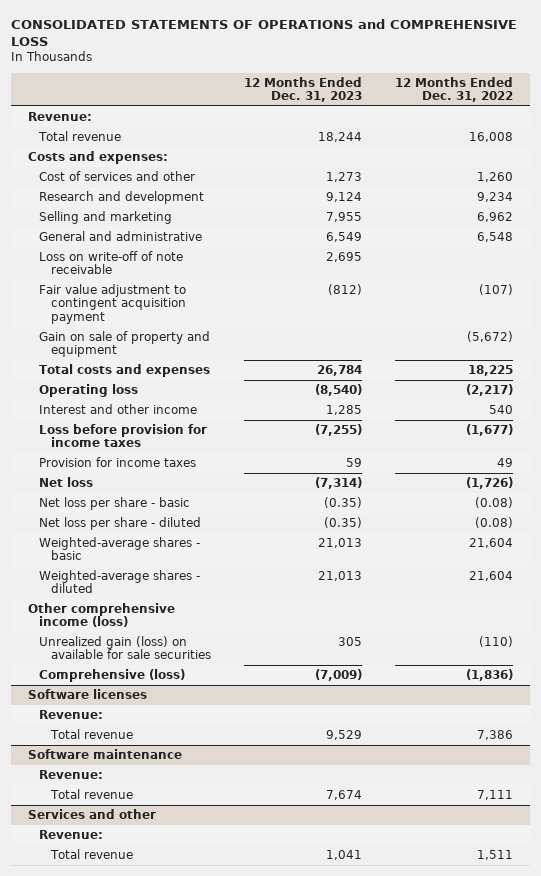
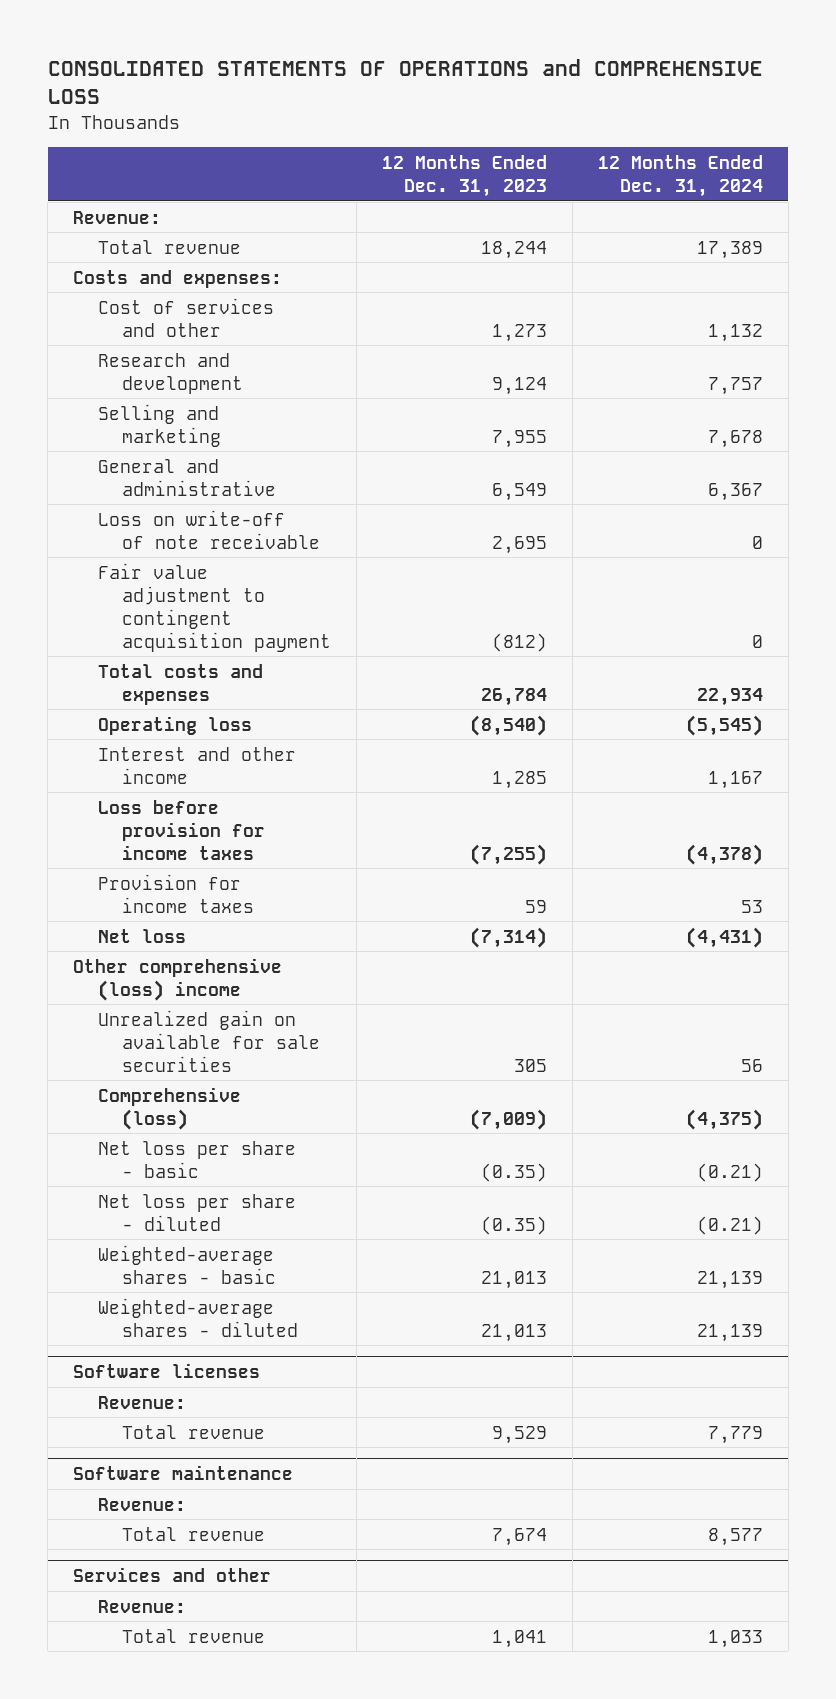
- | 12 Months Ended Dec. 31, 2023 | 12 Months Ended Dec. 31, 2022
+ | 12 Months Ended Dec. 31, 2023 | 12 Months Ended Dec. 31, 2024
- Gain on sale of property and equipment | | (5,672)
+ Other comprehensive (loss) income
+ Unrealized gain on available for sale securities | 305 | 56
moved up: Comprehensive (loss) | (7,009) | (4,375)
- Other comprehensive income (loss)
- Unrealized gain (loss) on available for sale securities | 305 | (110)

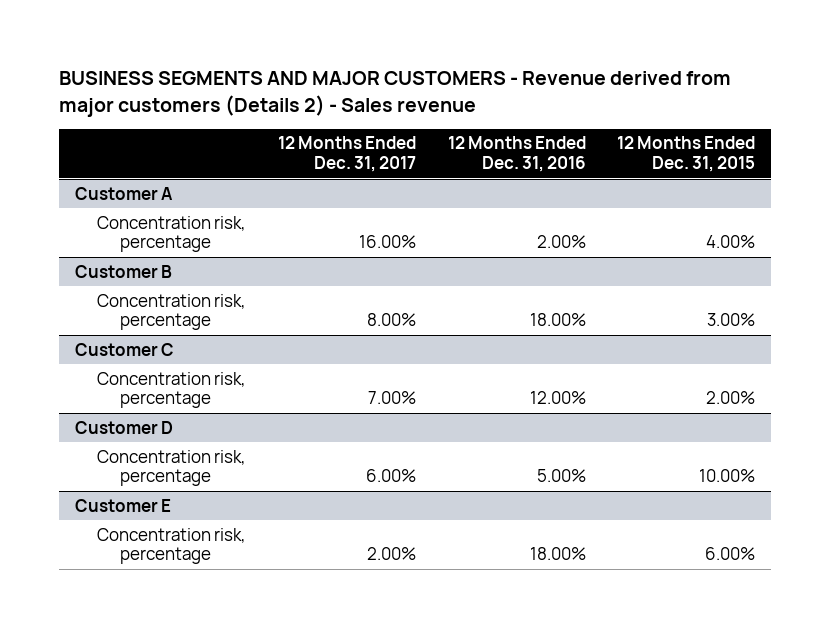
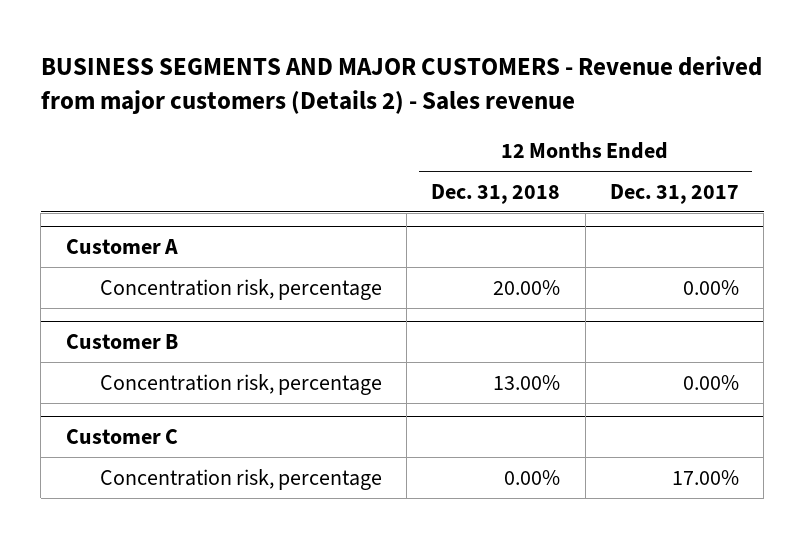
- | 12 Months Ended Dec. 31, 2017 | 12 Months Ended Dec. 31, 2016 | 12 Months Ended Dec. 31, 2015
+ | 12 Months Ended Dec. 31, 2018 | 12 Months Ended Dec. 31, 2017
@ Customer A
- Concentration risk, percentage | 16.00% | 2.00% | 4.00%
+ Concentration risk, percentage | 20.00% | 0.00%
@ Customer B
- Concentration risk, percentage | 8.00% | 18.00% | 3.00%
+ Concentration risk, percentage | 13.00% | 0.00%
@ Customer C
- Concentration risk, percentage | 7.00% | 12.00% | 2.00%
- Customer D
- Concentration risk, percentage | 6.00% | 5.00% | 10.00%
- Customer E
- Concentration risk, percentage | 2.00% | 18.00% | 6.00%
@ Customer C
+ Concentration risk, percentage | 0.00% | 17.00%

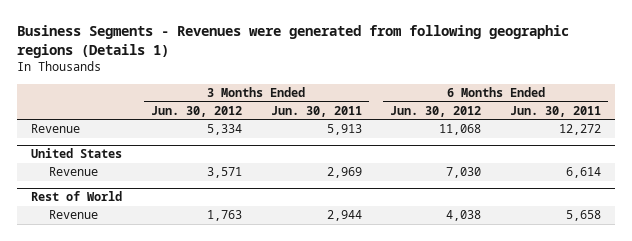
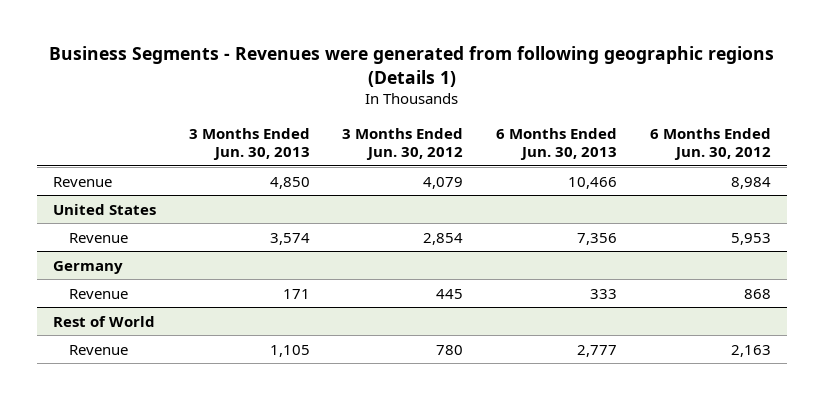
- | 3 Months Ended Jun. 30, 2012 | 3 Months Ended Jun. 30, 2011 | 6 Months Ended Jun. 30, 2012 | 6 Months Ended Jun. 30, 2011
+ | 3 Months Ended Jun. 30, 2013 | 3 Months Ended Jun. 30, 2012 | 6 Months Ended Jun. 30, 2013 | 6 Months Ended Jun. 30, 2012
- Revenue | 5,334 | 5,913 | 11,068 | 12,272
+ Revenue | 4,850 | 4,079 | 10,466 | 8,984
@ United States
- Revenue | 3,571 | 2,969 | 7,030 | 6,614
+ Revenue | 3,574 | 2,854 | 7,356 | 5,953
+ Germany
+ Revenue | 171 | 445 | 333 | 868
@ Rest of World
- Revenue | 1,763 | 2,944 | 4,038 | 5,658
+ Revenue | 1,105 | 780 | 2,777 | 2,163

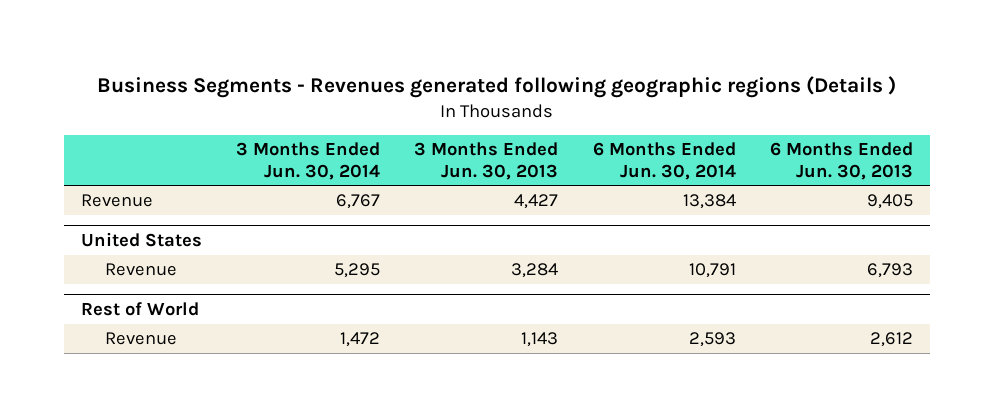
- Business Segments - Revenues were generated from following geographic regions (Details 1)
+ Business Segments - Revenues generated following geographic regions (Details )
- | 3 Months Ended Jun. 30, 2013 | 3 Months Ended Jun. 30, 2012 | 6 Months Ended Jun. 30, 2013 | 6 Months Ended Jun. 30, 2012
+ | 3 Months Ended Jun. 30, 2014 | 3 Months Ended Jun. 30, 2013 | 6 Months Ended Jun. 30, 2014 | 6 Months Ended Jun. 30, 2013
- Revenue | 4,850 | 4,079 | 10,466 | 8,984
+ Revenue | 6,767 | 4,427 | 13,384 | 9,405
@ United States
- Revenue | 3,574 | 2,854 | 7,356 | 5,953
- Germany
- Revenue | 171 | 445 | 333 | 868
@ United States
+ Revenue | 5,295 | 3,284 | 10,791 | 6,793
@ Rest of World
- Revenue | 1,105 | 780 | 2,777 | 2,163
+ Revenue | 1,472 | 1,143 | 2,593 | 2,612

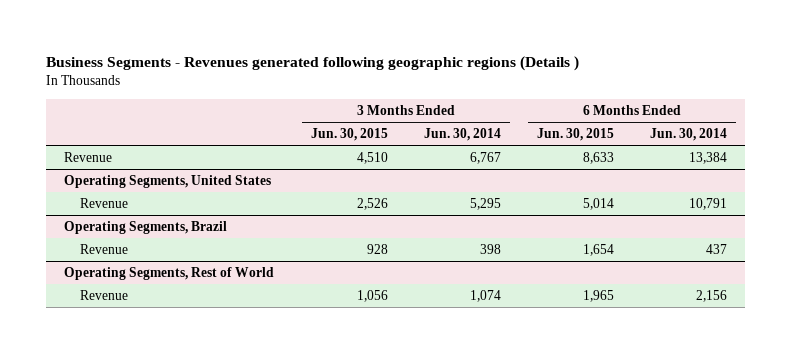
- | 3 Months Ended Jun. 30, 2014 | 3 Months Ended Jun. 30, 2013 | 6 Months Ended Jun. 30, 2014 | 6 Months Ended Jun. 30, 2013
+ | 3 Months Ended Jun. 30, 2015 | 3 Months Ended Jun. 30, 2014 | 6 Months Ended Jun. 30, 2015 | 6 Months Ended Jun. 30, 2014
- United States
+ Operating Segments, United States
- Rest of World
- Revenue | 1,472 | 1,143 | 2,593 | 2,612
+ Operating Segments, Brazil
+ Revenue | 928 | 398 | 1,654 | 437
+ Operating Segments, Rest of World
+ Revenue | 1,056 | 1,074 | 1,965 | 2,156

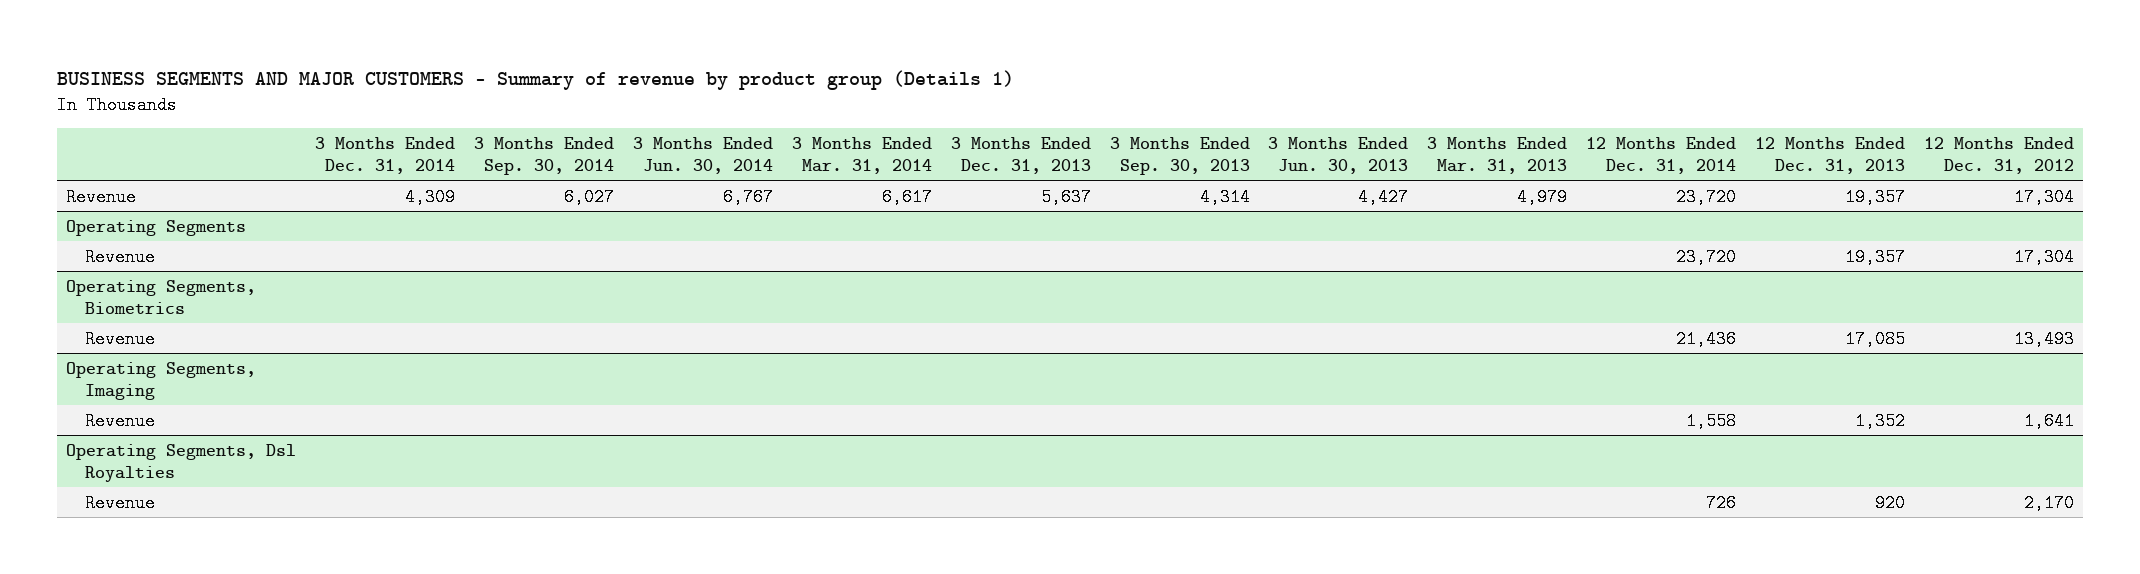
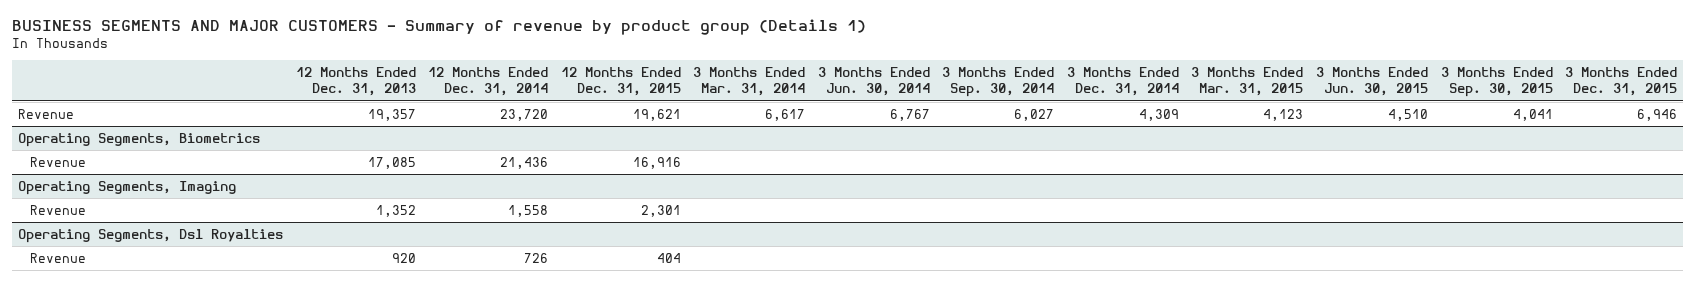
- | 3 Months Ended Dec. 31, 2014 | 3 Months Ended Sep. 30, 2014 | 3 Months Ended Jun. 30, 2014 | 3 Months Ended Mar. 31, 2014 | 3 Months Ended Dec. 31, 2013 | 3 Months Ended Sep. 30, 2013 | 3 Months Ended Jun. 30, 2013 | 3 Months Ended Mar. 31, 2013 | 12 Months Ended Dec. 31, 2014 | 12 Months Ended Dec. 31, 2013 | 12 Months Ended Dec. 31, 2012
+ | 12 Months Ended Dec. 31, 2013 | 12 Months Ended Dec. 31, 2014 | 12 Months Ended Dec. 31, 2015 | 3 Months Ended Mar. 31, 2014 | 3 Months Ended Jun. 30, 2014 | 3 Months Ended Sep. 30, 2014 | 3 Months Ended Dec. 31, 2014 | 3 Months Ended Mar. 31, 2015 | 3 Months Ended Jun. 30, 2015 | 3 Months Ended Sep. 30, 2015 | 3 Months Ended Dec. 31, 2015
- Operating Segments
- Revenue | | | | | | | | | 23,720 | 19,357 | 17,304

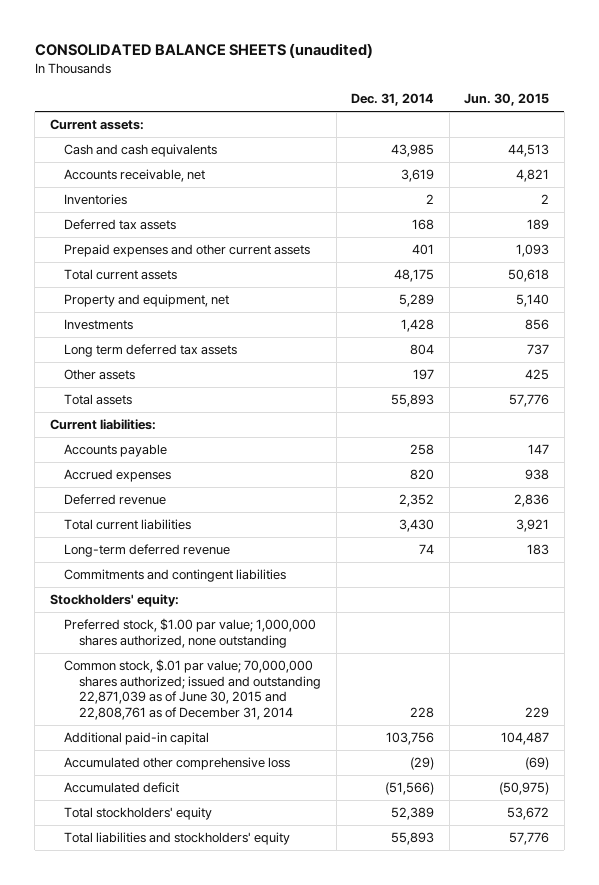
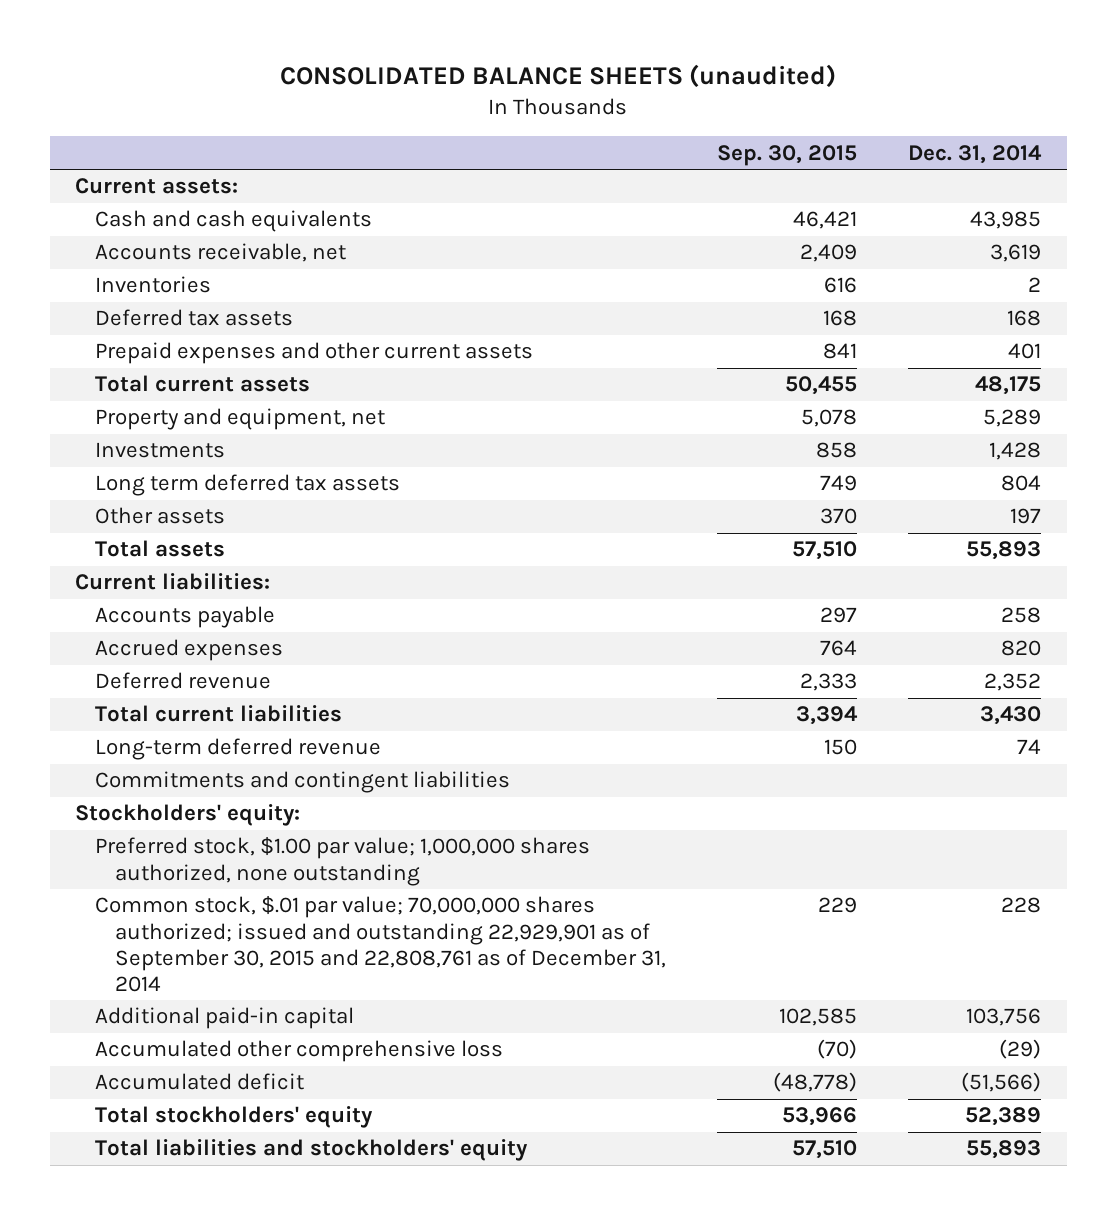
- | Dec. 31, 2014 | Jun. 30, 2015
+ | Sep. 30, 2015 | Dec. 31, 2014
- Common stock, $.01 par value; 70,000,000 shares authorized; issued and outstanding 22,871,039 as of June 30, 2015 and 22,808,761 as of December 31, 2014 | 228 | 229
+ Common stock, $.01 par value; 70,000,000 shares authorized; issued and outstanding 22,929,901 as of September 30, 2015 and 22,808,761 as of December 31, 2014 | 229 | 228

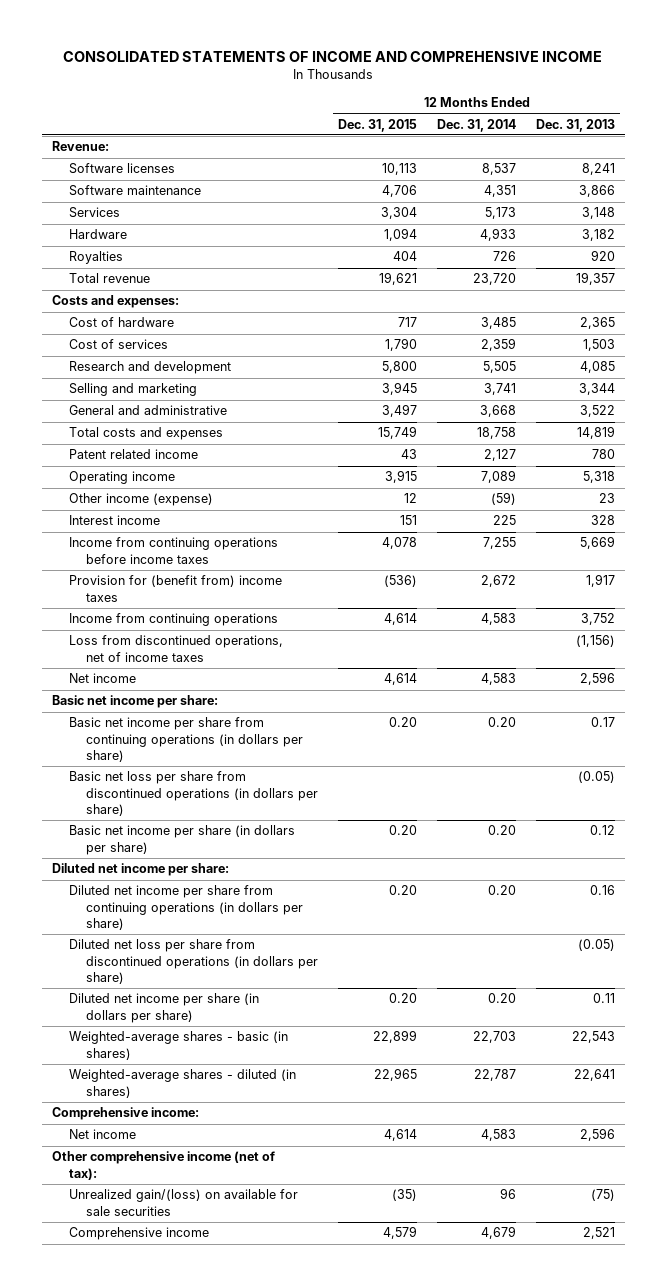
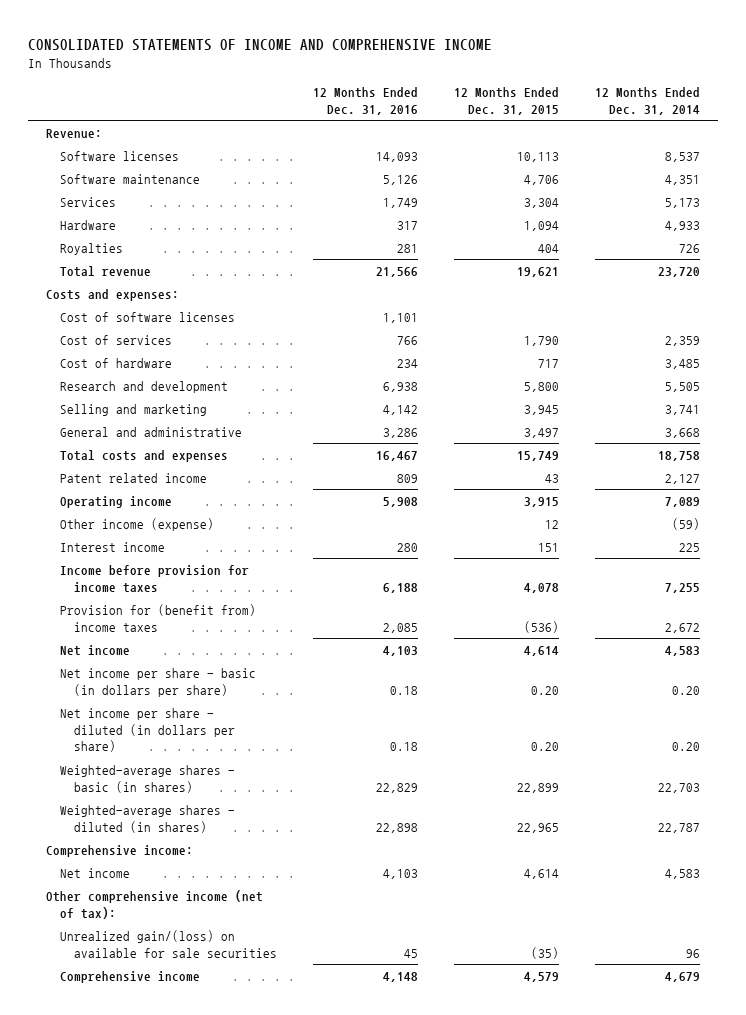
- | 12 Months Ended Dec. 31, 2015 | 12 Months Ended Dec. 31, 2014 | 12 Months Ended Dec. 31, 2013
+ | 12 Months Ended Dec. 31, 2016 | 12 Months Ended Dec. 31, 2015 | 12 Months Ended Dec. 31, 2014
+ Cost of software licenses | 1,101 | |
moved down: Cost of hardware | 234 | 717 | 3,485
- Income from continuing operations before income taxes | 4,078 | 7,255 | 5,669
+ Income before provision for income taxes | 6,188 | 4,078 | 7,255
- Income from continuing operations | 4,614 | 4,583 | 3,752
- Loss from discontinued operations, net of income taxes | | | (1,156)
- Basic net income per share:
- Basic net income per share from continuing operations (in dollars per share) | 0.20 | 0.20 | 0.17
- Basic net loss per share from discontinued operations (in dollars per share) | | | (0.05)
- Basic net income per share (in dollars per share) | 0.20 | 0.20 | 0.12
- Diluted net income per share:
- Diluted net income per share from continuing operations (in dollars per share) | 0.20 | 0.20 | 0.16
- Diluted net loss per share from discontinued operations (in dollars per share) | | | (0.05)
- Diluted net income per share (in dollars per share) | 0.20 | 0.20 | 0.11
+ Net income per share - basic (in dollars per share) | 0.18 | 0.20 | 0.20
+ Net income per share - diluted (in dollars per share) | 0.18 | 0.20 | 0.20

